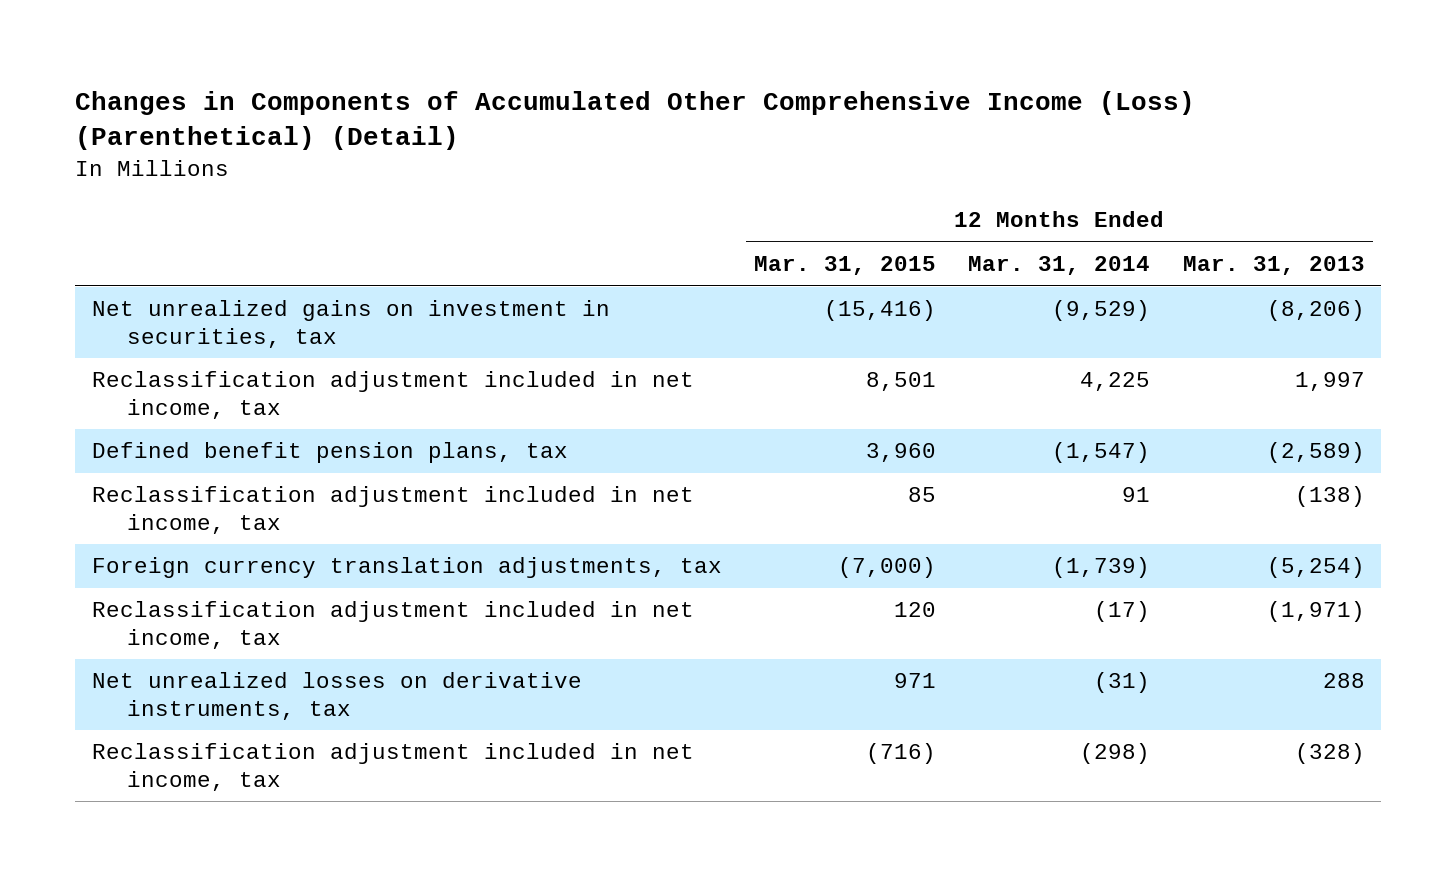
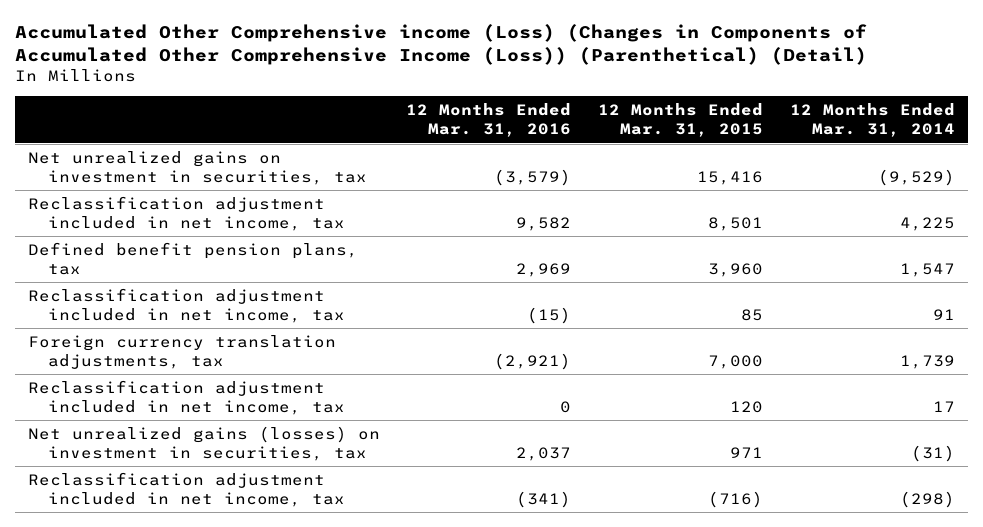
- Changes in Components of Accumulated Other Comprehensive Income (Loss) (Parenthetical) (Detail)
+ Accumulated Other Comprehensive income (Loss) (Changes in Components of Accumulated Other Comprehensive Income (Loss)) (Parenthetical) (Detail)
- | 12 Months Ended Mar. 31, 2015 | 12 Months Ended Mar. 31, 2014 | 12 Months Ended Mar. 31, 2013
+ | 12 Months Ended Mar. 31, 2016 | 12 Months Ended Mar. 31, 2015 | 12 Months Ended Mar. 31, 2014
- Net unrealized gains on investment in securities, tax | (15,416) | (9,529) | (8,206)
+ Net unrealized gains on investment in securities, tax | (3,579) | 15,416 | (9,529)
- Defined benefit pension plans, tax | 3,960 | (1,547) | (2,589)
+ Defined benefit pension plans, tax | 2,969 | 3,960 | 1,547
- Foreign currency translation adjustments, tax | (7,000) | (1,739) | (5,254)
- Reclassification adjustment included in net income, tax | 120 | (17) | (1,971)
- Net unrealized losses on derivative instruments, tax | 971 | (31) | 288
+ Foreign currency translation adjustments, tax | (2,921) | 7,000 | 1,739
+ Reclassification adjustment included in net income, tax | 0 | 120 | 17
+ Net unrealized gains (losses) on investment in securities, tax | 2,037 | 971 | (31)

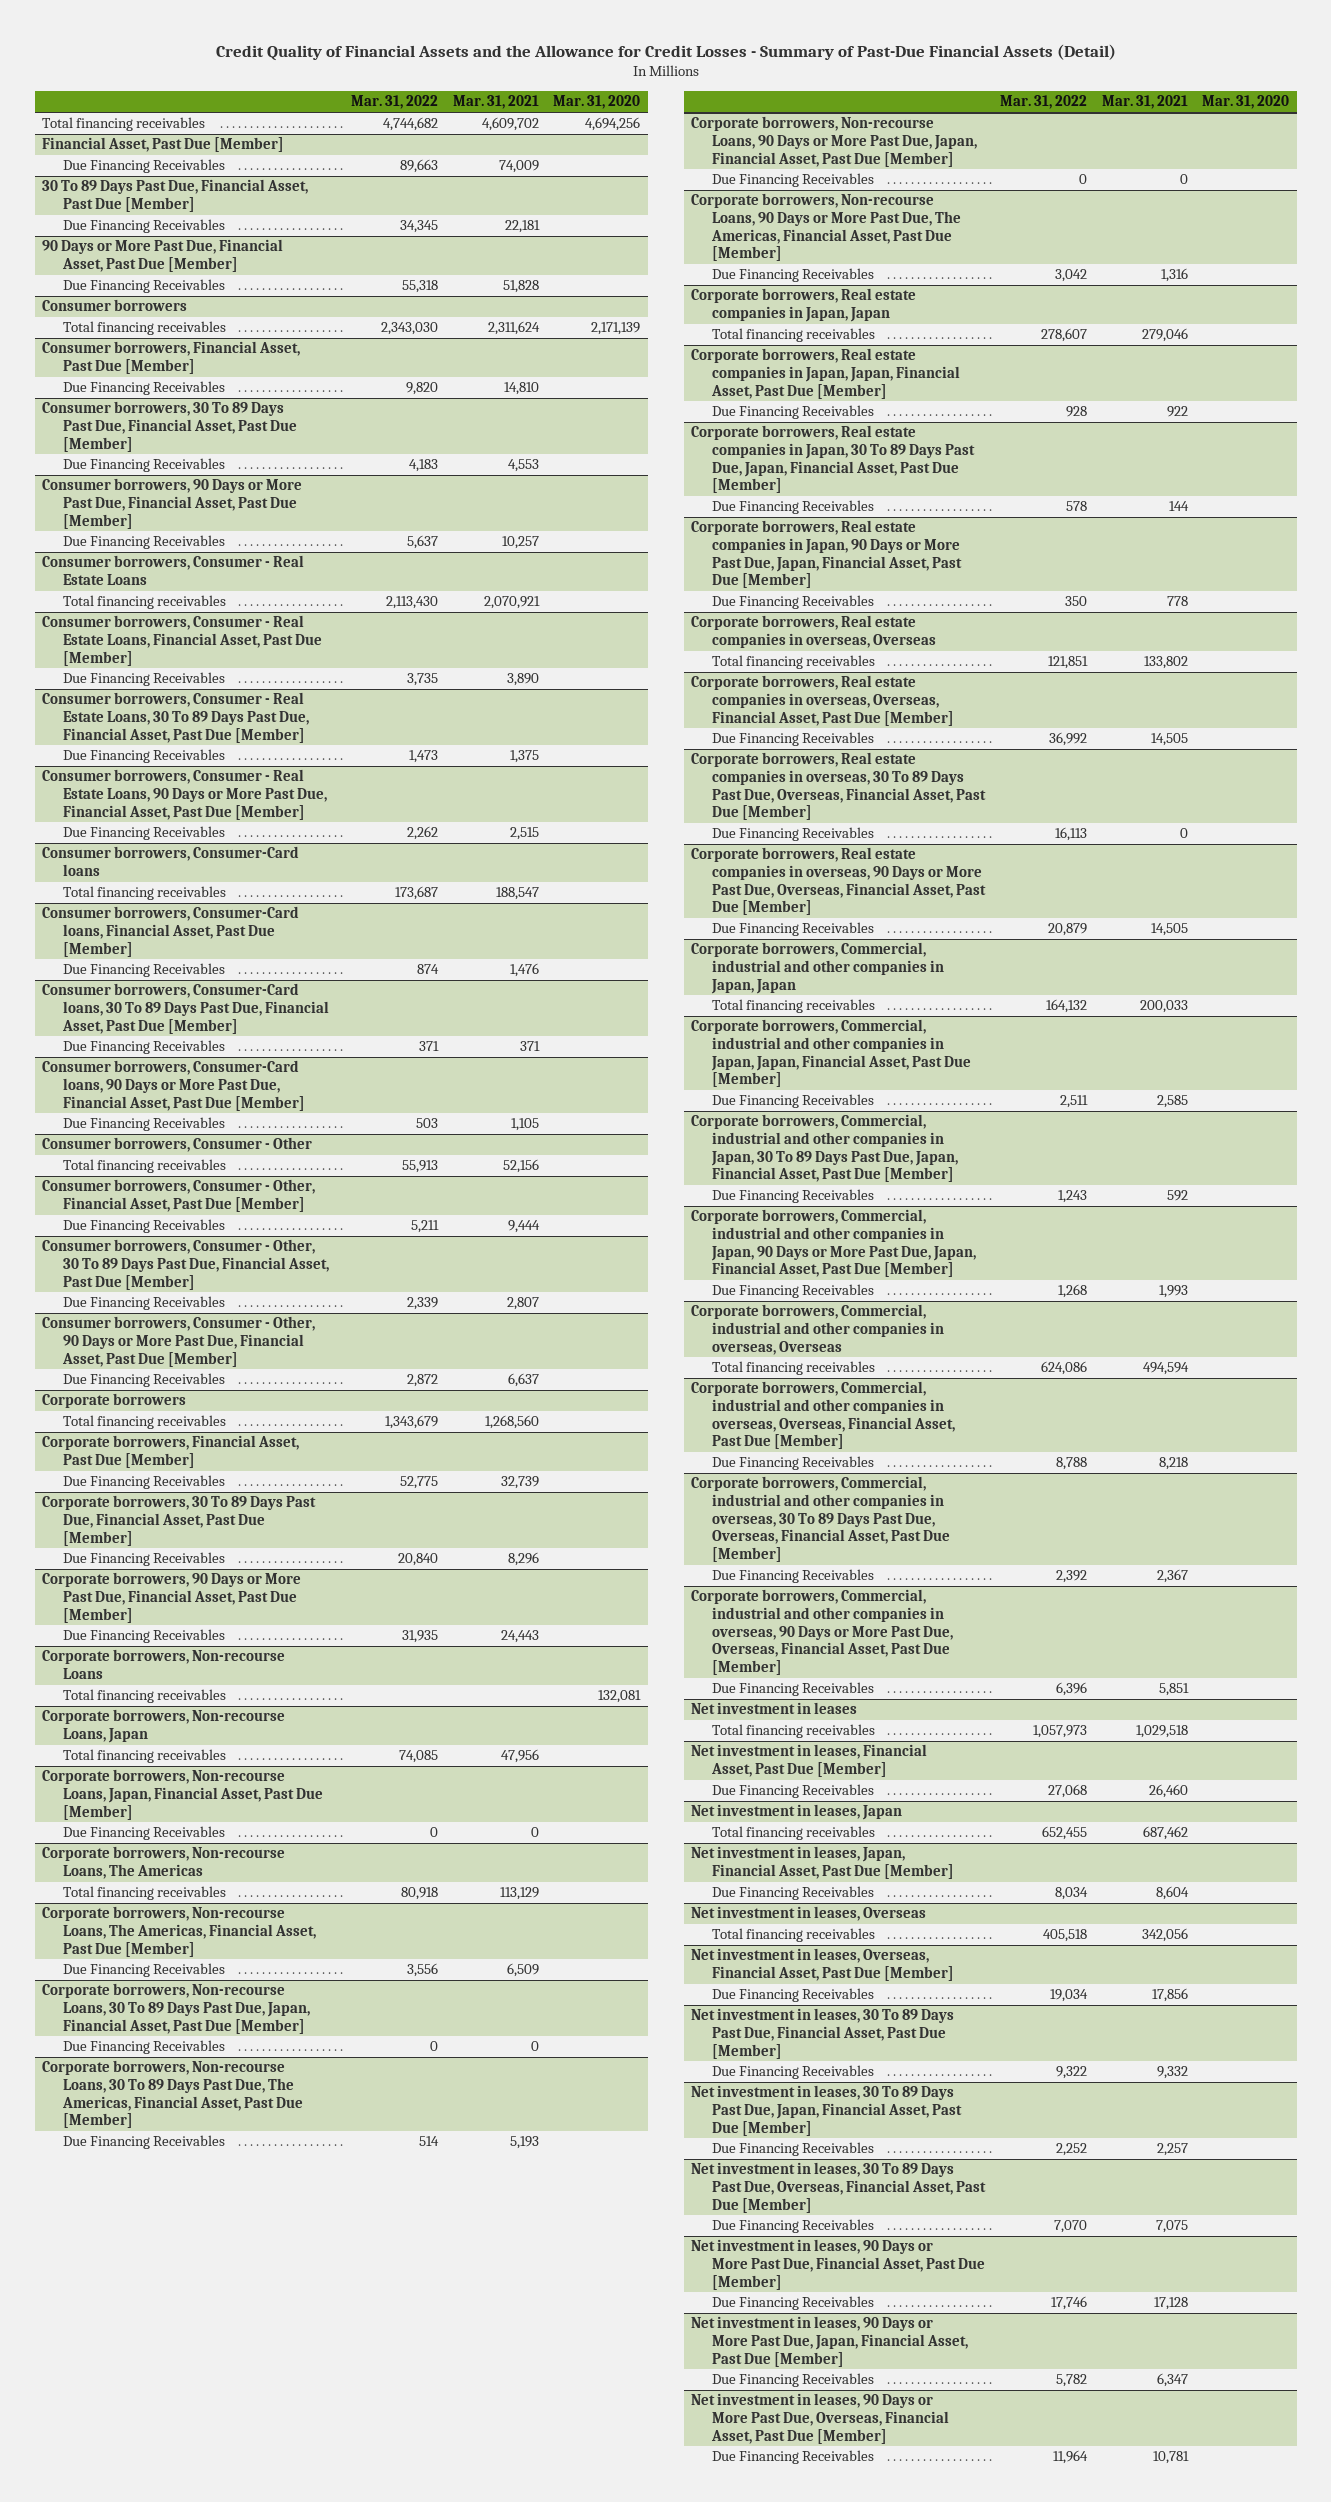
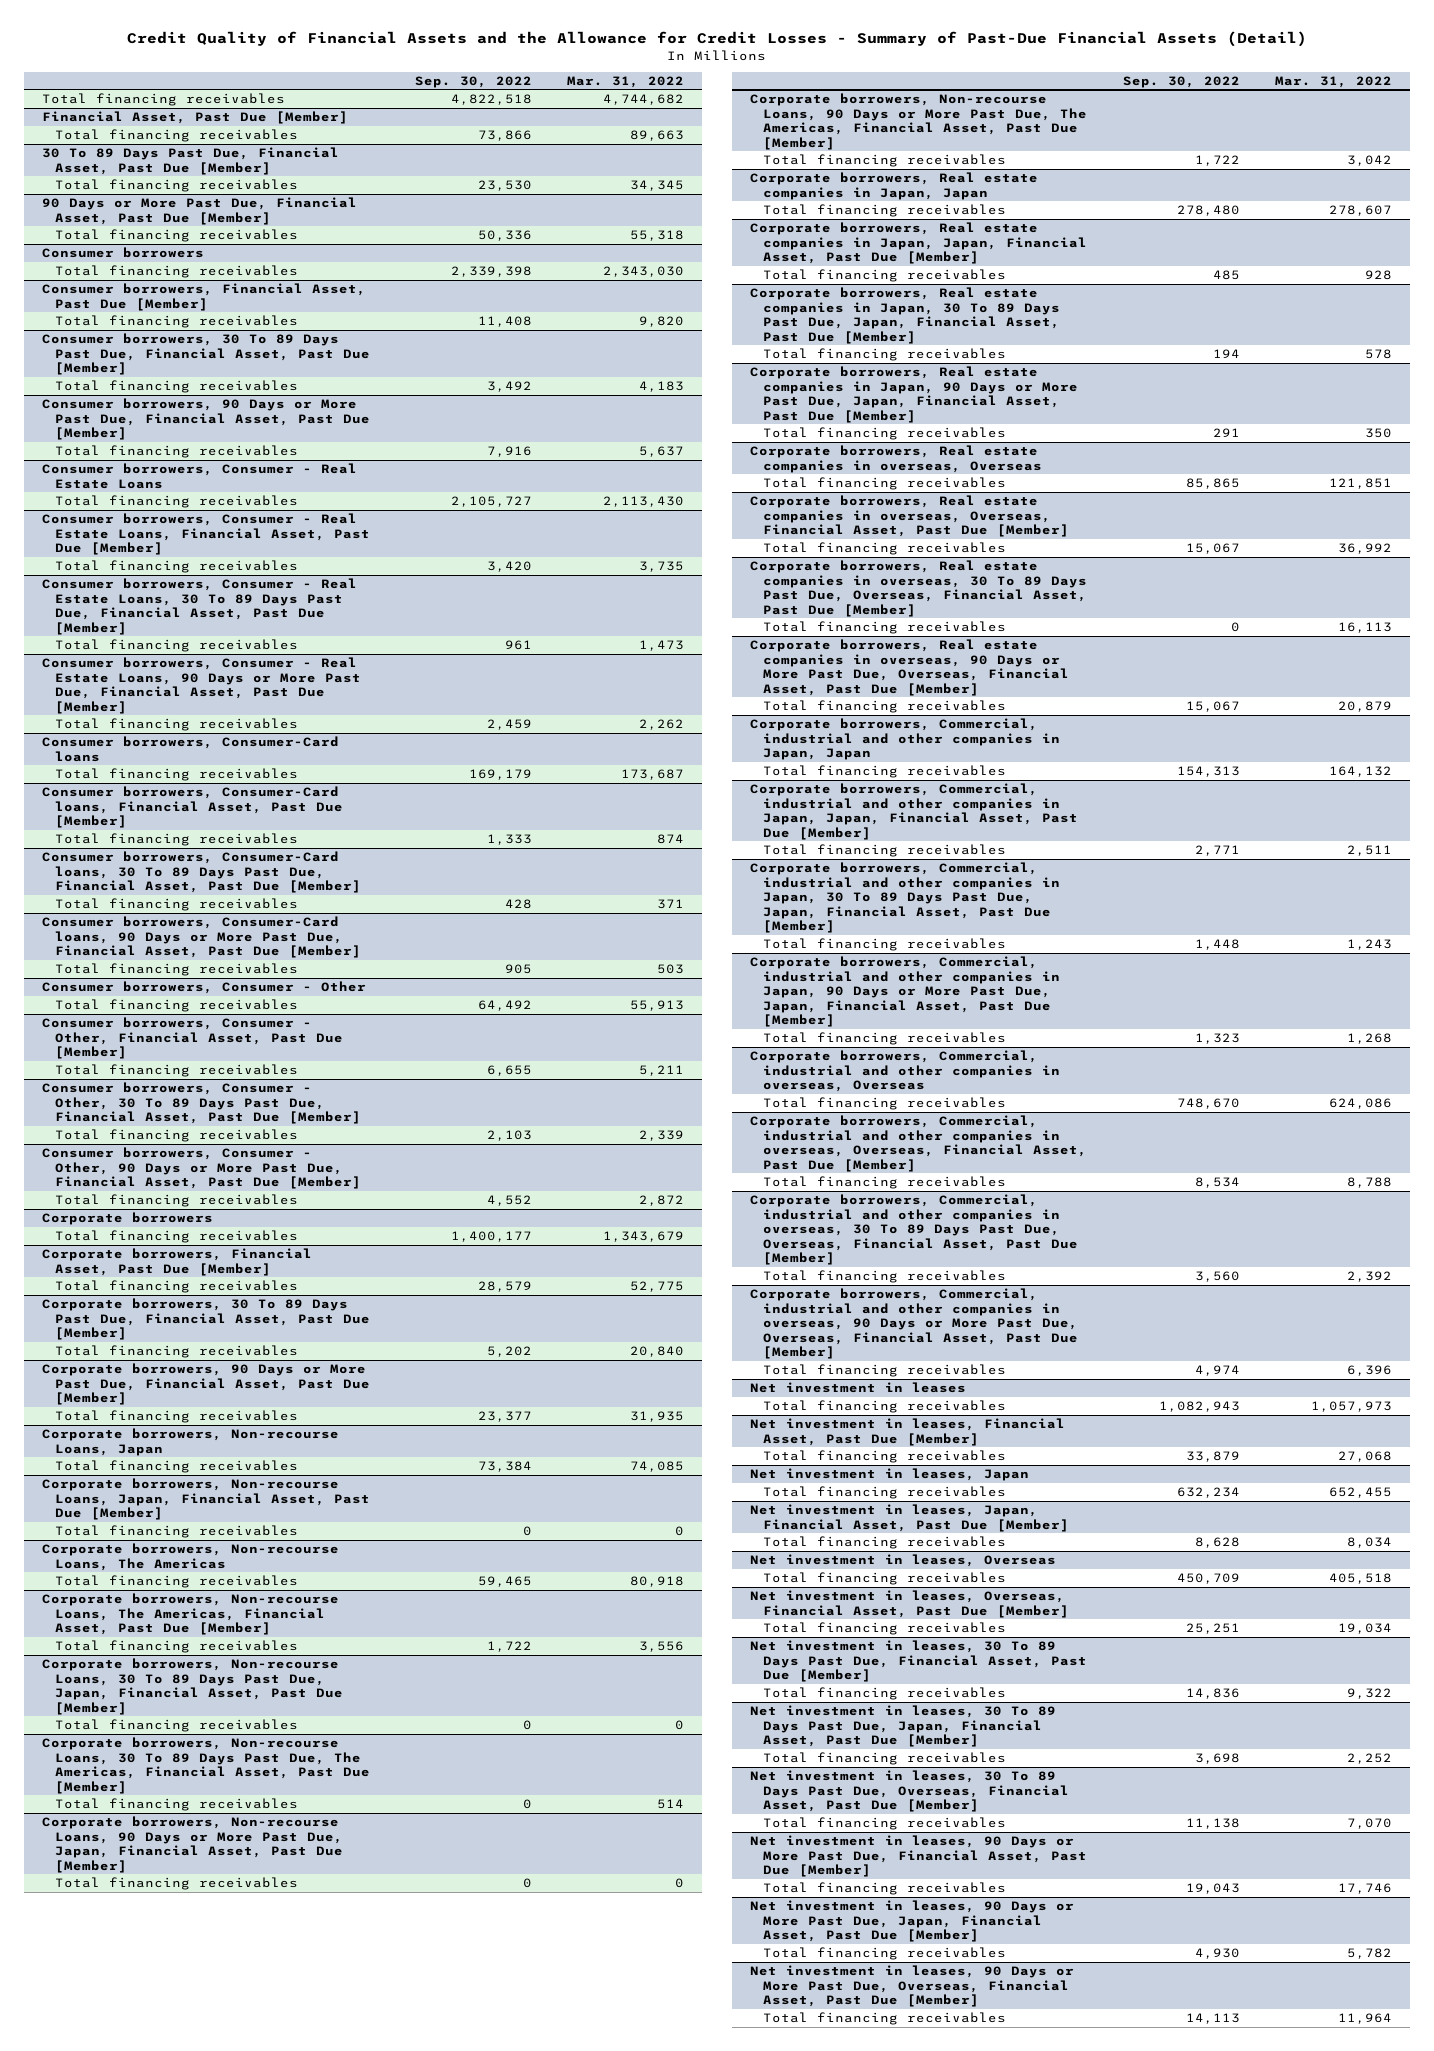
- | Mar. 31, 2022 | Mar. 31, 2021 | Mar. 31, 2020
+ | Sep. 30, 2022 | Mar. 31, 2022
@ Financial Asset, Past Due [Member]
- Due Financing Receivables | 89,663 | 74,009 |
+ Total financing receivables | 73,866 | 89,663
@ 30 To 89 Days Past Due, Financial Asset, Past Due [Member]
- Due Financing Receivables | 34,345 | 22,181 |
+ Total financing receivables | 23,530 | 34,345
@ 90 Days or More Past Due, Financial Asset, Past Due [Member]
- Due Financing Receivables | 55,318 | 51,828 |
+ Total financing receivables | 50,336 | 55,318
@ Consumer borrowers, Financial Asset, Past Due [Member]
- Due Financing Receivables | 9,820 | 14,810 |
+ Total financing receivables | 11,408 | 9,820
@ Consumer borrowers, 30 To 89 Days Past Due, Financial Asset, Past Due [Member]
- Due Financing Receivables | 4,183 | 4,553 |
+ Total financing receivables | 3,492 | 4,183
@ Consumer borrowers, 90 Days or More Past Due, Financial Asset, Past Due [Member]
- Due Financing Receivables | 5,637 | 10,257 |
+ Total financing receivables | 7,916 | 5,637
@ Consumer borrowers, Consumer - Real Estate Loans, Financial Asset, Past Due [Member]
- Due Financing Receivables | 3,735 | 3,890 |
+ Total financing receivables | 3,420 | 3,735
@ Consumer borrowers, Consumer - Real Estate Loans, 30 To 89 Days Past Due, Financial Asset, Past Due [Member]
- Due Financing Receivables | 1,473 | 1,375 |
+ Total financing receivables | 961 | 1,473
@ Consumer borrowers, Consumer - Real Estate Loans, 90 Days or More Past Due, Financial Asset, Past Due [Member]
- Due Financing Receivables | 2,262 | 2,515 |
+ Total financing receivables | 2,459 | 2,262
@ Consumer borrowers, Consumer-Card loans, Financial Asset, Past Due [Member]
- Due Financing Receivables | 874 | 1,476 |
+ Total financing receivables | 1,333 | 874
@ Consumer borrowers, Consumer-Card loans, 30 To 89 Days Past Due, Financial Asset, Past Due [Member]
- Due Financing Receivables | 371 | 371 |
+ Total financing receivables | 428 | 371
@ Consumer borrowers, Consumer-Card loans, 90 Days or More Past Due, Financial Asset, Past Due [Member]
- Due Financing Receivables | 503 | 1,105 |
+ Total financing receivables | 905 | 503
@ Consumer borrowers, Consumer - Other, Financial Asset, Past Due [Member]
- Due Financing Receivables | 5,211 | 9,444 |
+ Total financing receivables | 6,655 | 5,211
@ Consumer borrowers, Consumer - Other, 30 To 89 Days Past Due, Financial Asset, Past Due [Member]
- Due Financing Receivables | 2,339 | 2,807 |
+ Total financing receivables | 2,103 | 2,339
@ Consumer borrowers, Consumer - Other, 90 Days or More Past Due, Financial Asset, Past Due [Member]
- Due Financing Receivables | 2,872 | 6,637 |
+ Total financing receivables | 4,552 | 2,872
@ Corporate borrowers, Financial Asset, Past Due [Member]
- Due Financing Receivables | 52,775 | 32,739 |
+ Total financing receivables | 28,579 | 52,775
@ Corporate borrowers, 30 To 89 Days Past Due, Financial Asset, Past Due [Member]
- Due Financing Receivables | 20,840 | 8,296 |
+ Total financing receivables | 5,202 | 20,840
@ Corporate borrowers, 90 Days or More Past Due, Financial Asset, Past Due [Member]
- Due Financing Receivables | 31,935 | 24,443 |
- Corporate borrowers, Non-recourse Loans
- Total financing receivables | | | 132,081
@ Corporate borrowers, 90 Days or More Past Due, Financial Asset, Past Due [Member]
+ Total financing receivables | 23,377 | 31,935
@ Corporate borrowers, Non-recourse Loans, Japan, Financial Asset, Past Due [Member]
- Due Financing Receivables | 0 | 0 |
+ Total financing receivables | 0 | 0
@ Corporate borrowers, Non-recourse Loans, The Americas, Financial Asset, Past Due [Member]
- Due Financing Receivables | 3,556 | 6,509 |
+ Total financing receivables | 1,722 | 3,556
@ Corporate borrowers, Non-recourse Loans, 30 To 89 Days Past Due, Japan, Financial Asset, Past Due [Member]
- Due Financing Receivables | 0 | 0 |
+ Total financing receivables | 0 | 0
@ Corporate borrowers, Non-recourse Loans, 30 To 89 Days Past Due, The Americas, Financial Asset, Past Due [Member]
- Due Financing Receivables | 514 | 5,193 |
+ Total financing receivables | 0 | 514
@ Corporate borrowers, Non-recourse Loans, 90 Days or More Past Due, Japan, Financial Asset, Past Due [Member]
- Due Financing Receivables | 0 | 0 |
+ Total financing receivables | 0 | 0
@ Corporate borrowers, Non-recourse Loans, 90 Days or More Past Due, The Americas, Financial Asset, Past Due [Member]
- Due Financing Receivables | 3,042 | 1,316 |
+ Total financing receivables | 1,722 | 3,042
@ Corporate borrowers, Real estate companies in Japan, Japan, Financial Asset, Past Due [Member]
- Due Financing Receivables | 928 | 922 |
+ Total financing receivables | 485 | 928
@ Corporate borrowers, Real estate companies in Japan, 30 To 89 Days Past Due, Japan, Financial Asset, Past Due [Member]
- Due Financing Receivables | 578 | 144 |
+ Total financing receivables | 194 | 578
@ Corporate borrowers, Real estate companies in Japan, 90 Days or More Past Due, Japan, Financial Asset, Past Due [Member]
- Due Financing Receivables | 350 | 778 |
+ Total financing receivables | 291 | 350
@ Corporate borrowers, Real estate companies in overseas, Overseas, Financial Asset, Past Due [Member]
- Due Financing Receivables | 36,992 | 14,505 |
+ Total financing receivables | 15,067 | 36,992
@ Corporate borrowers, Real estate companies in overseas, 30 To 89 Days Past Due, Overseas, Financial Asset, Past Due [Member]
- Due Financing Receivables | 16,113 | 0 |
+ Total financing receivables | 0 | 16,113
@ Corporate borrowers, Real estate companies in overseas, 90 Days or More Past Due, Overseas, Financial Asset, Past Due [Member]
- Due Financing Receivables | 20,879 | 14,505 |
+ Total financing receivables | 15,067 | 20,879
@ Corporate borrowers, Commercial, industrial and other companies in Japan, Japan, Financial Asset, Past Due [Member]
- Due Financing Receivables | 2,511 | 2,585 |
+ Total financing receivables | 2,771 | 2,511
@ Corporate borrowers, Commercial, industrial and other companies in Japan, 30 To 89 Days Past Due, Japan, Financial Asset, Past Due [Member]
- Due Financing Receivables | 1,243 | 592 |
+ Total financing receivables | 1,448 | 1,243
@ Corporate borrowers, Commercial, industrial and other companies in Japan, 90 Days or More Past Due, Japan, Financial Asset, Past Due [Member]
- Due Financing Receivables | 1,268 | 1,993 |
+ Total financing receivables | 1,323 | 1,268
@ Corporate borrowers, Commercial, industrial and other companies in overseas, Overseas, Financial Asset, Past Due [Member]
- Due Financing Receivables | 8,788 | 8,218 |
+ Total financing receivables | 8,534 | 8,788
@ Corporate borrowers, Commercial, industrial and other companies in overseas, 30 To 89 Days Past Due, Overseas, Financial Asset, Past Due [Member]
- Due Financing Receivables | 2,392 | 2,367 |
+ Total financing receivables | 3,560 | 2,392
@ Corporate borrowers, Commercial, industrial and other companies in overseas, 90 Days or More Past Due, Overseas, Financial Asset, Past Due [Member]
- Due Financing Receivables | 6,396 | 5,851 |
+ Total financing receivables | 4,974 | 6,396
@ Net investment in leases, Financial Asset, Past Due [Member]
- Due Financing Receivables | 27,068 | 26,460 |
+ Total financing receivables | 33,879 | 27,068
@ Net investment in leases, Japan, Financial Asset, Past Due [Member]
- Due Financing Receivables | 8,034 | 8,604 |
+ Total financing receivables | 8,628 | 8,034
@ Net investment in leases, Overseas, Financial Asset, Past Due [Member]
- Due Financing Receivables | 19,034 | 17,856 |
+ Total financing receivables | 25,251 | 19,034
@ Net investment in leases, 30 To 89 Days Past Due, Financial Asset, Past Due [Member]
- Due Financing Receivables | 9,322 | 9,332 |
+ Total financing receivables | 14,836 | 9,322
@ Net investment in leases, 30 To 89 Days Past Due, Japan, Financial Asset, Past Due [Member]
- Due Financing Receivables | 2,252 | 2,257 |
+ Total financing receivables | 3,698 | 2,252
@ Net investment in leases, 30 To 89 Days Past Due, Overseas, Financial Asset, Past Due [Member]
- Due Financing Receivables | 7,070 | 7,075 |
+ Total financing receivables | 11,138 | 7,070
@ Net investment in leases, 90 Days or More Past Due, Financial Asset, Past Due [Member]
- Due Financing Receivables | 17,746 | 17,128 |
+ Total financing receivables | 19,043 | 17,746
@ Net investment in leases, 90 Days or More Past Due, Japan, Financial Asset, Past Due [Member]
- Due Financing Receivables | 5,782 | 6,347 |
+ Total financing receivables | 4,930 | 5,782
@ Net investment in leases, 90 Days or More Past Due, Overseas, Financial Asset, Past Due [Member]
- Due Financing Receivables | 11,964 | 10,781 |
+ Total financing receivables | 14,113 | 11,964

